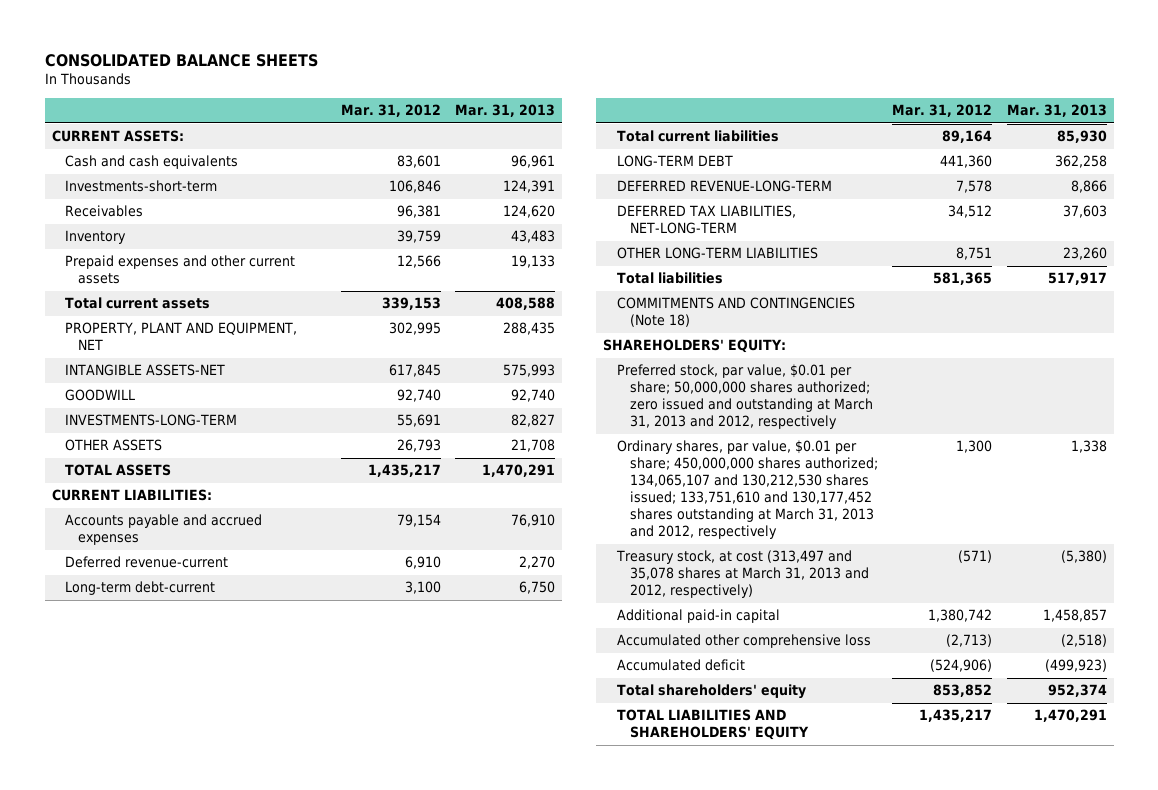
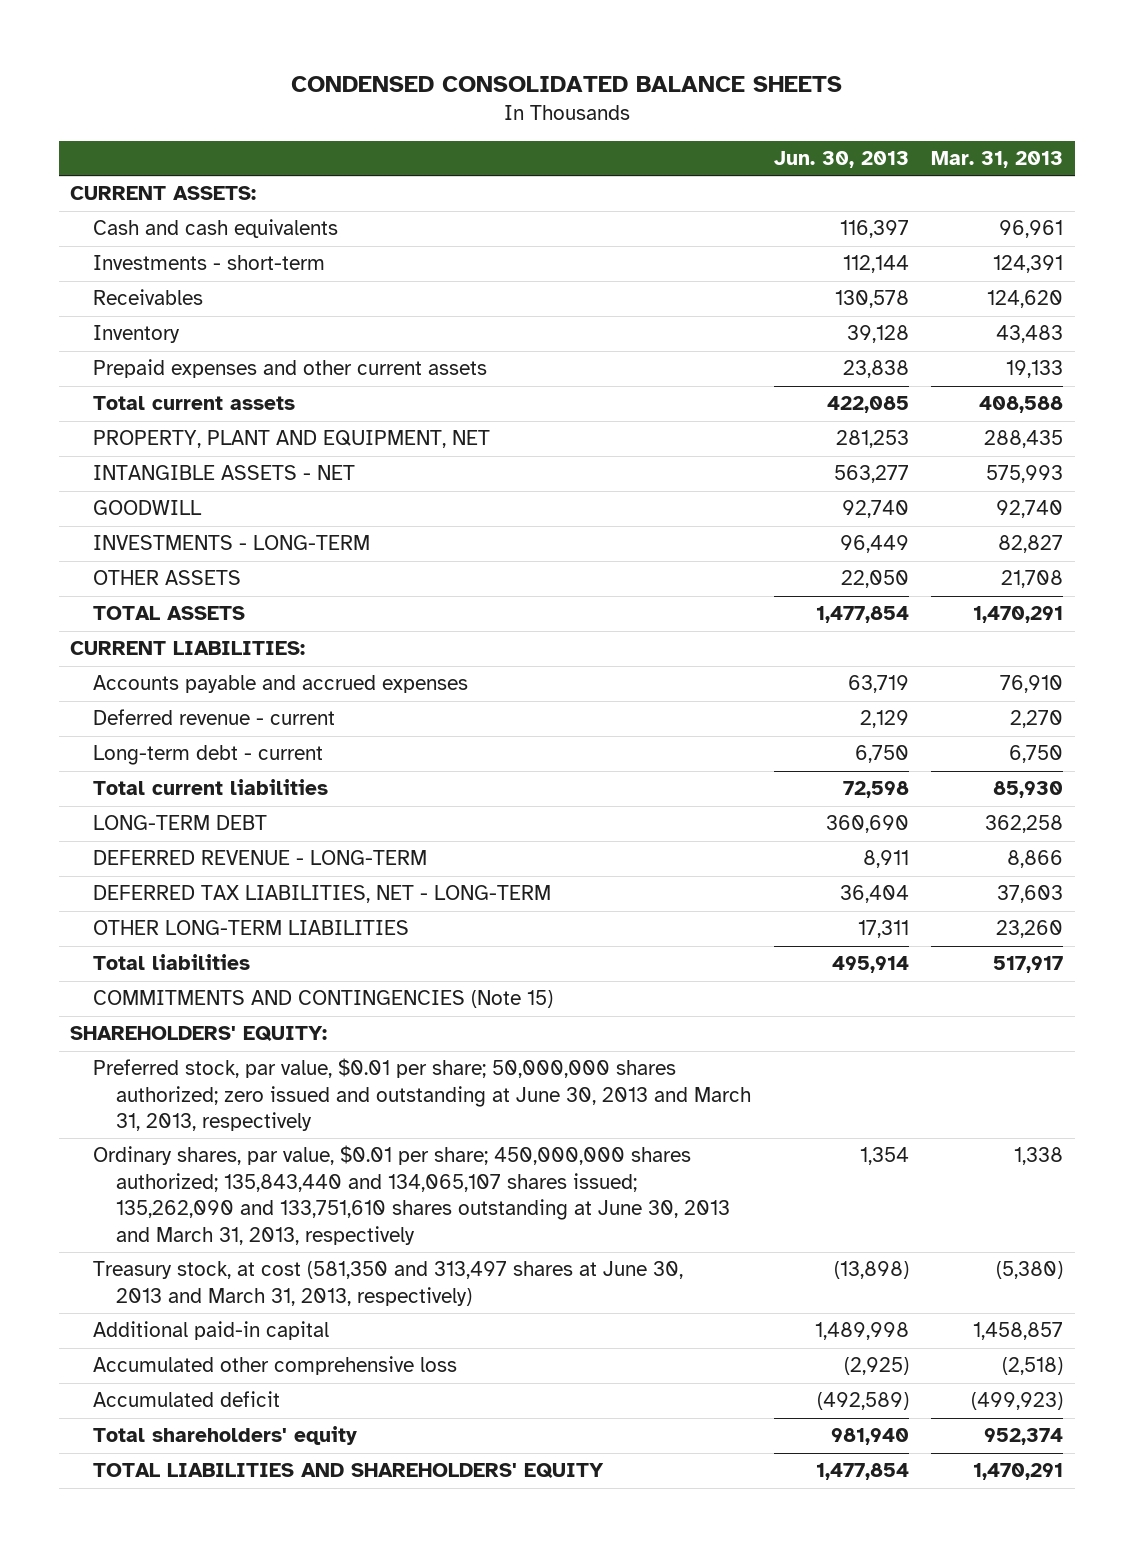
- CONSOLIDATED BALANCE SHEETS
+ CONDENSED CONSOLIDATED BALANCE SHEETS
- | Mar. 31, 2012 | Mar. 31, 2013
+ | Jun. 30, 2013 | Mar. 31, 2013
- Investments-short-term | 106,846 | 124,391
+ Investments - short-term | 112,144 | 124,391
- INTANGIBLE ASSETS-NET | 617,845 | 575,993
+ INTANGIBLE ASSETS - NET | 563,277 | 575,993
- INVESTMENTS-LONG-TERM | 55,691 | 82,827
+ INVESTMENTS - LONG-TERM | 96,449 | 82,827
- Deferred revenue-current | 6,910 | 2,270
- Long-term debt-current | 3,100 | 6,750
+ Deferred revenue - current | 2,129 | 2,270
+ Long-term debt - current | 6,750 | 6,750
- DEFERRED REVENUE-LONG-TERM | 7,578 | 8,866
- DEFERRED TAX LIABILITIES, NET-LONG-TERM | 34,512 | 37,603
+ DEFERRED REVENUE - LONG-TERM | 8,911 | 8,866
+ DEFERRED TAX LIABILITIES, NET - LONG-TERM | 36,404 | 37,603
- COMMITMENTS AND CONTINGENCIES (Note 18)
+ COMMITMENTS AND CONTINGENCIES (Note 15)
- Preferred stock, par value, $0.01 per share; 50,000,000 shares authorized; zero issued and outstanding at March 31, 2013 and 2012, respectively
- Ordinary shares, par value, $0.01 per share; 450,000,000 shares authorized; 134,065,107 and 130,212,530 shares issued; 133,751,610 and 130,177,452 shares outstanding at March 31, 2013 and 2012, respectively | 1,300 | 1,338
- Treasury stock, at cost (313,497 and 35,078 shares at March 31, 2013 and 2012, respectively) | (571) | (5,380)
+ Preferred stock, par value, $0.01 per share; 50,000,000 shares authorized; zero issued and outstanding at June 30, 2013 and March 31, 2013, respectively
+ Ordinary shares, par value, $0.01 per share; 450,000,000 shares authorized; 135,843,440 and 134,065,107 shares issued; 135,262,090 and 133,751,610 shares outstanding at June 30, 2013 and March 31, 2013, respectively | 1,354 | 1,338
+ Treasury stock, at cost (581,350 and 313,497 shares at June 30, 2013 and March 31, 2013, respectively) | (13,898) | (5,380)

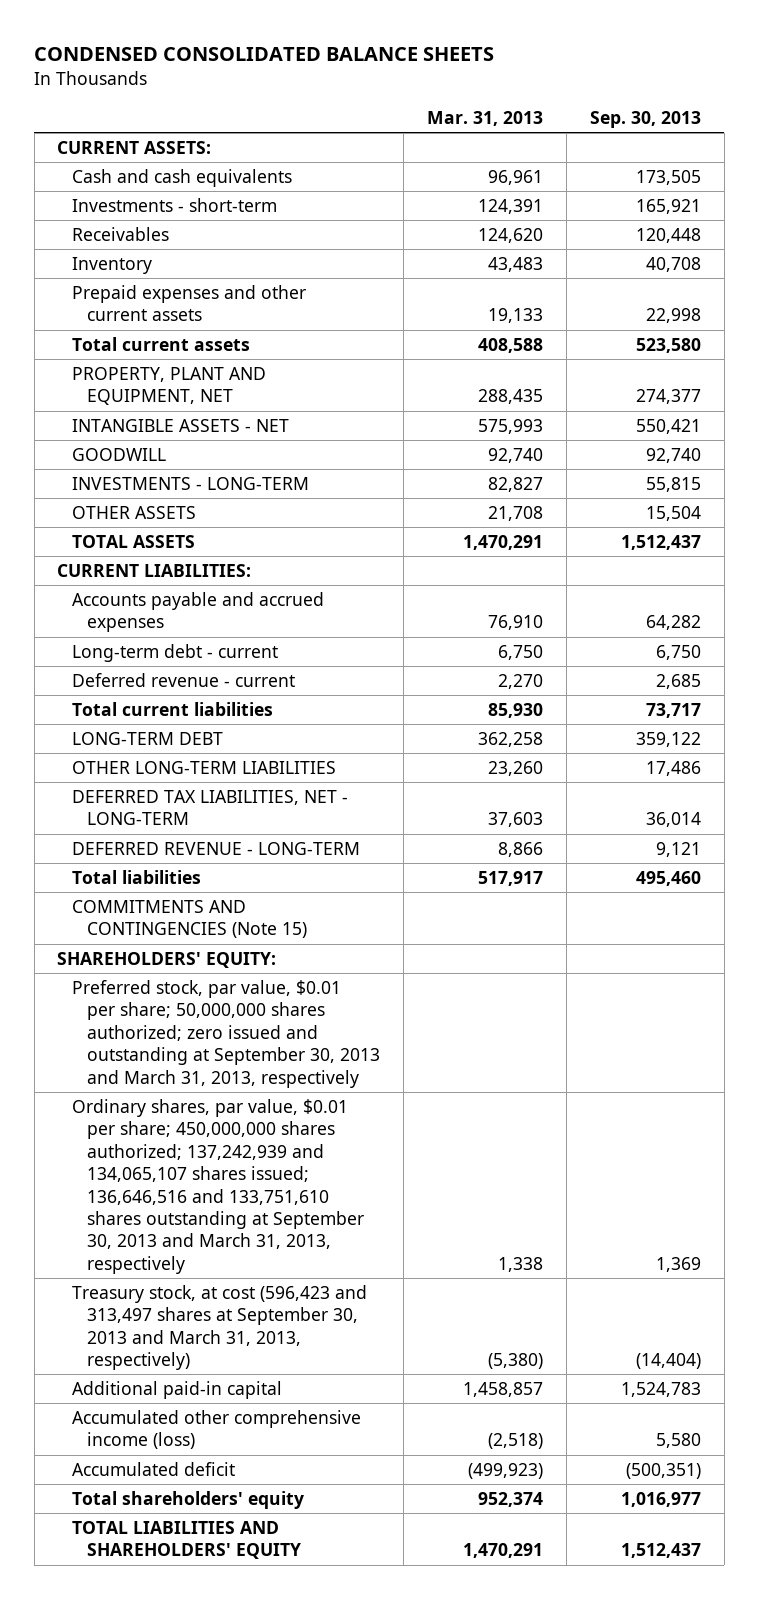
- | Jun. 30, 2013 | Mar. 31, 2013
+ | Mar. 31, 2013 | Sep. 30, 2013
moved down: Deferred revenue - current | 2,270 | 2,685
moved down: DEFERRED TAX LIABILITIES, NET - LONG-TERM | 37,603 | 36,014
moved down: DEFERRED REVENUE - LONG-TERM | 8,866 | 9,121
- Preferred stock, par value, $0.01 per share; 50,000,000 shares authorized; zero issued and outstanding at June 30, 2013 and March 31, 2013, respectively
- Ordinary shares, par value, $0.01 per share; 450,000,000 shares authorized; 135,843,440 and 134,065,107 shares issued; 135,262,090 and 133,751,610 shares outstanding at June 30, 2013 and March 31, 2013, respectively | 1,354 | 1,338
- Treasury stock, at cost (581,350 and 313,497 shares at June 30, 2013 and March 31, 2013, respectively) | (13,898) | (5,380)
+ Preferred stock, par value, $0.01 per share; 50,000,000 shares authorized; zero issued and outstanding at September 30, 2013 and March 31, 2013, respectively
+ Ordinary shares, par value, $0.01 per share; 450,000,000 shares authorized; 137,242,939 and 134,065,107 shares issued; 136,646,516 and 133,751,610 shares outstanding at September 30, 2013 and March 31, 2013, respectively | 1,338 | 1,369
+ Treasury stock, at cost (596,423 and 313,497 shares at September 30, 2013 and March 31, 2013, respectively) | (5,380) | (14,404)
- Accumulated other comprehensive loss | (2,925) | (2,518)
+ Accumulated other comprehensive income (loss) | (2,518) | 5,580

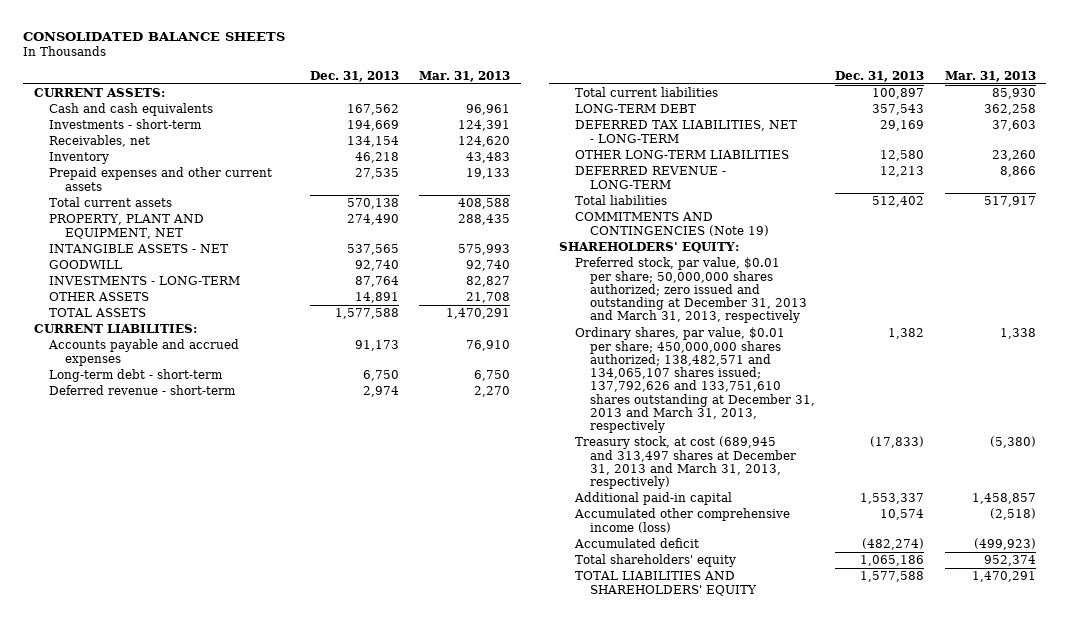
- CONDENSED CONSOLIDATED BALANCE SHEETS
+ CONSOLIDATED BALANCE SHEETS
- | Mar. 31, 2013 | Sep. 30, 2013
+ | Dec. 31, 2013 | Mar. 31, 2013
- Receivables | 124,620 | 120,448
+ Receivables, net | 134,154 | 124,620
- Long-term debt - current | 6,750 | 6,750
- Deferred revenue - current | 2,270 | 2,685
+ Long-term debt - short-term | 6,750 | 6,750
+ Deferred revenue - short-term | 2,974 | 2,270
moved down: OTHER LONG-TERM LIABILITIES | 12,580 | 23,260
- COMMITMENTS AND CONTINGENCIES (Note 15)
+ COMMITMENTS AND CONTINGENCIES (Note 19)
- Preferred stock, par value, $0.01 per share; 50,000,000 shares authorized; zero issued and outstanding at September 30, 2013 and March 31, 2013, respectively
- Ordinary shares, par value, $0.01 per share; 450,000,000 shares authorized; 137,242,939 and 134,065,107 shares issued; 136,646,516 and 133,751,610 shares outstanding at September 30, 2013 and March 31, 2013, respectively | 1,338 | 1,369
- Treasury stock, at cost (596,423 and 313,497 shares at September 30, 2013 and March 31, 2013, respectively) | (5,380) | (14,404)
+ Preferred stock, par value, $0.01 per share; 50,000,000 shares authorized; zero issued and outstanding at December 31, 2013 and March 31, 2013, respectively
+ Ordinary shares, par value, $0.01 per share; 450,000,000 shares authorized; 138,482,571 and 134,065,107 shares issued; 137,792,626 and 133,751,610 shares outstanding at December 31, 2013 and March 31, 2013, respectively | 1,382 | 1,338
+ Treasury stock, at cost (689,945 and 313,497 shares at December 31, 2013 and March 31, 2013, respectively) | (17,833) | (5,380)

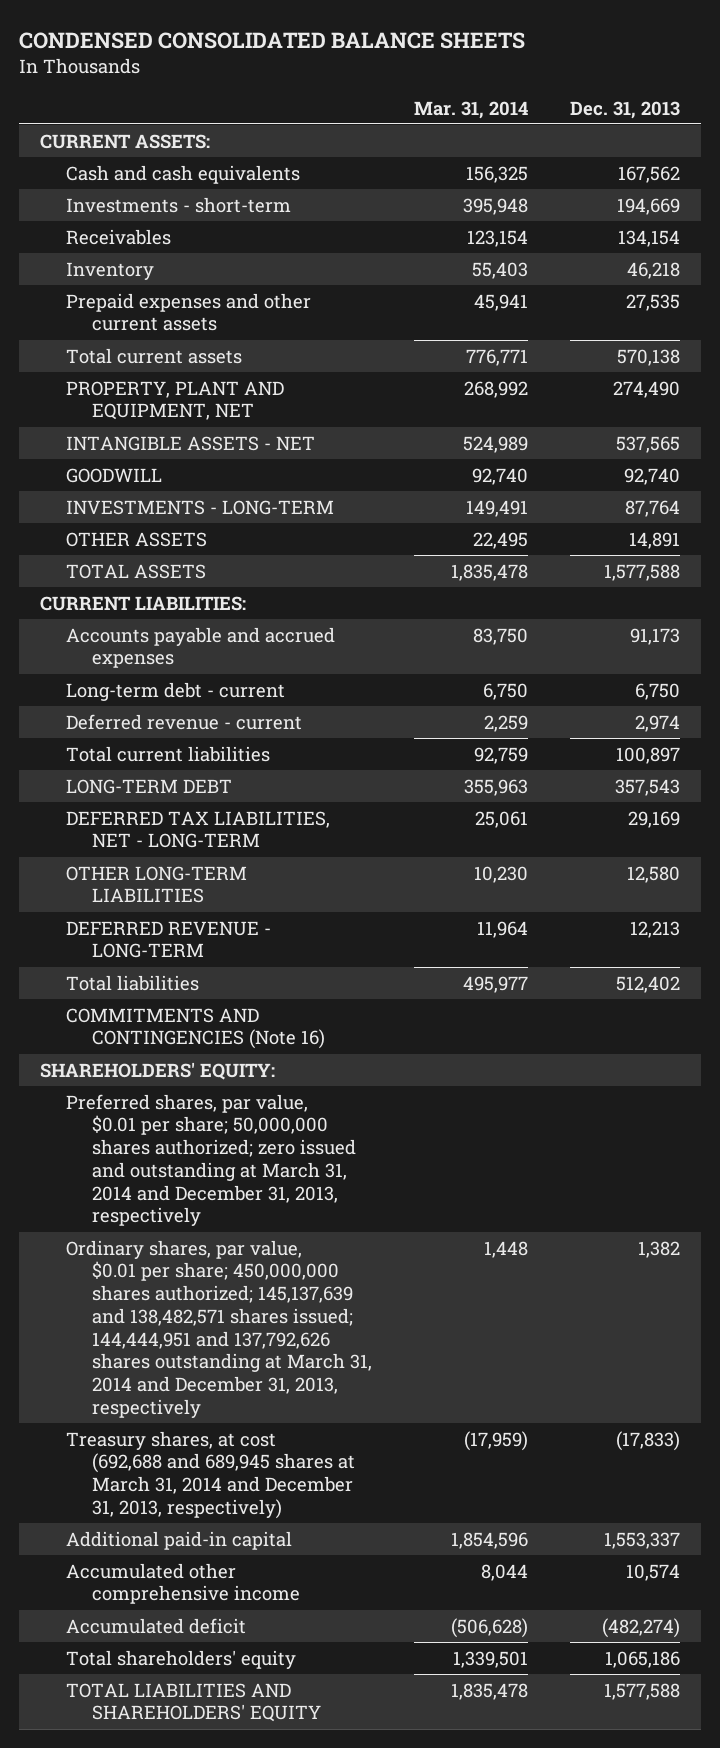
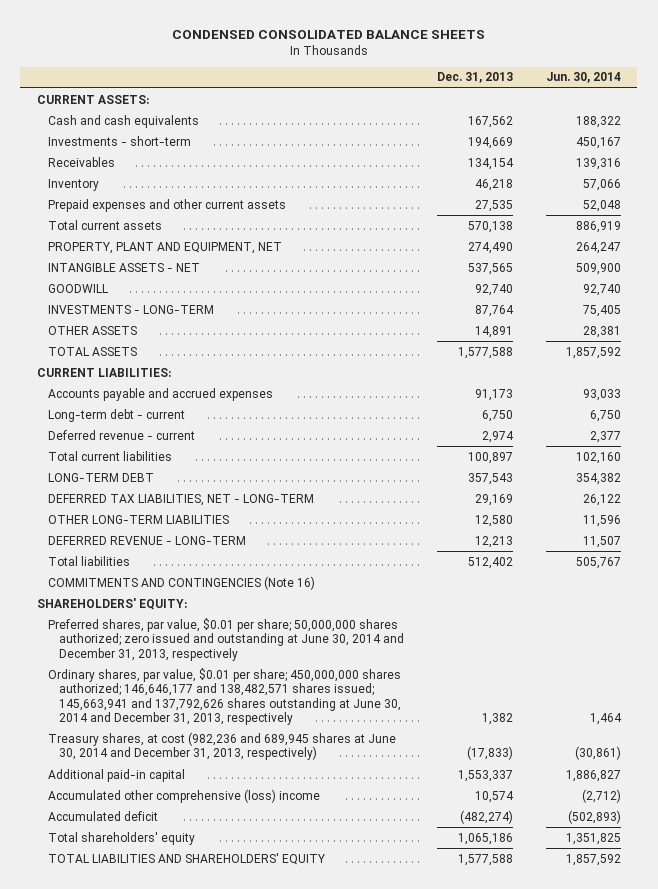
- | Mar. 31, 2014 | Dec. 31, 2013
+ | Dec. 31, 2013 | Jun. 30, 2014
- Preferred shares, par value, $0.01 per share; 50,000,000 shares authorized; zero issued and outstanding at March 31, 2014 and December 31, 2013, respectively
- Ordinary shares, par value, $0.01 per share; 450,000,000 shares authorized; 145,137,639 and 138,482,571 shares issued; 144,444,951 and 137,792,626 shares outstanding at March 31, 2014 and December 31, 2013, respectively | 1,448 | 1,382
- Treasury shares, at cost (692,688 and 689,945 shares at March 31, 2014 and December 31, 2013, respectively) | (17,959) | (17,833)
+ Preferred shares, par value, $0.01 per share; 50,000,000 shares authorized; zero issued and outstanding at June 30, 2014 and December 31, 2013, respectively
+ Ordinary shares, par value, $0.01 per share; 450,000,000 shares authorized; 146,646,177 and 138,482,571 shares issued; 145,663,941 and 137,792,626 shares outstanding at June 30, 2014 and December 31, 2013, respectively | 1,382 | 1,464
+ Treasury shares, at cost (982,236 and 689,945 shares at June 30, 2014 and December 31, 2013, respectively) | (17,833) | (30,861)
- Accumulated other comprehensive income | 8,044 | 10,574
+ Accumulated other comprehensive (loss) income | 10,574 | (2,712)

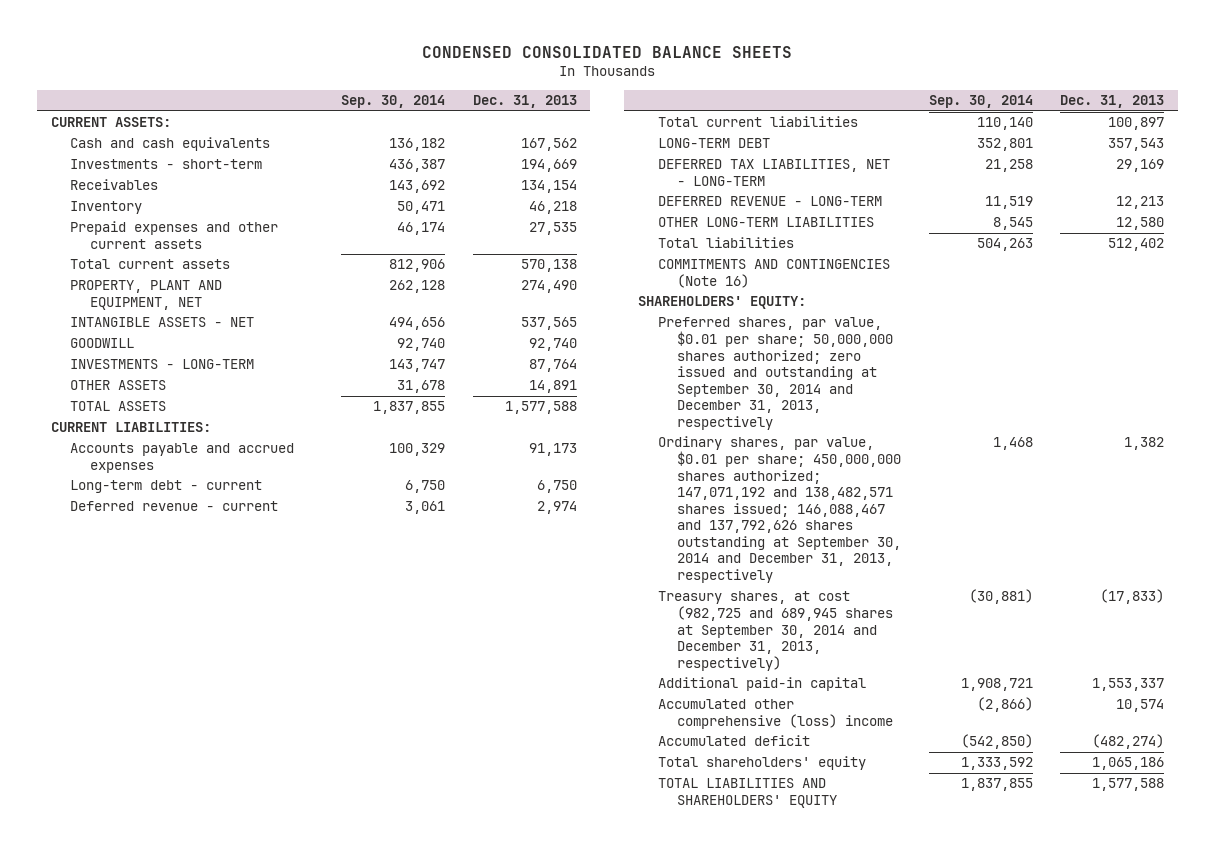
- | Dec. 31, 2013 | Jun. 30, 2014
+ | Sep. 30, 2014 | Dec. 31, 2013
moved down: OTHER LONG-TERM LIABILITIES | 8,545 | 12,580
- Preferred shares, par value, $0.01 per share; 50,000,000 shares authorized; zero issued and outstanding at June 30, 2014 and December 31, 2013, respectively
- Ordinary shares, par value, $0.01 per share; 450,000,000 shares authorized; 146,646,177 and 138,482,571 shares issued; 145,663,941 and 137,792,626 shares outstanding at June 30, 2014 and December 31, 2013, respectively | 1,382 | 1,464
- Treasury shares, at cost (982,236 and 689,945 shares at June 30, 2014 and December 31, 2013, respectively) | (17,833) | (30,861)
+ Preferred shares, par value, $0.01 per share; 50,000,000 shares authorized; zero issued and outstanding at September 30, 2014 and December 31, 2013, respectively
+ Ordinary shares, par value, $0.01 per share; 450,000,000 shares authorized; 147,071,192 and 138,482,571 shares issued; 146,088,467 and 137,792,626 shares outstanding at September 30, 2014 and December 31, 2013, respectively | 1,468 | 1,382
+ Treasury shares, at cost (982,725 and 689,945 shares at September 30, 2014 and December 31, 2013, respectively) | (30,881) | (17,833)

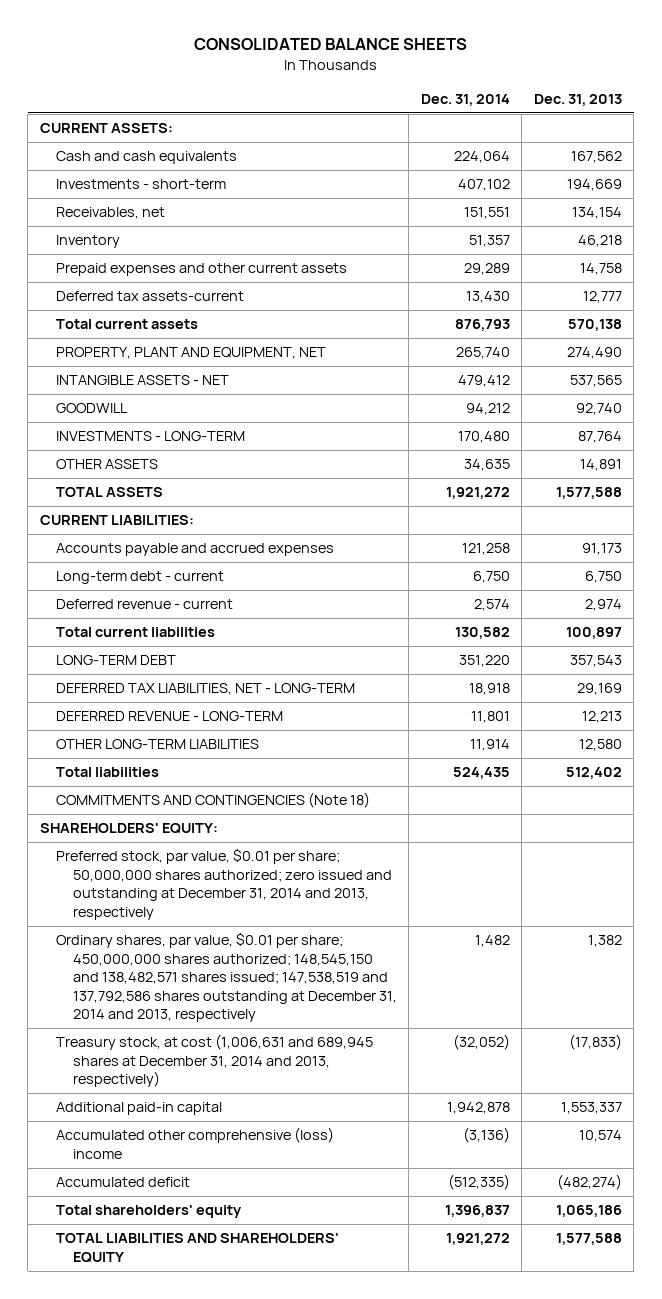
- CONDENSED CONSOLIDATED BALANCE SHEETS
+ CONSOLIDATED BALANCE SHEETS
- | Sep. 30, 2014 | Dec. 31, 2013
+ | Dec. 31, 2014 | Dec. 31, 2013
- Receivables | 143,692 | 134,154
+ Receivables, net | 151,551 | 134,154
- Prepaid expenses and other current assets | 46,174 | 27,535
+ Prepaid expenses and other current assets | 29,289 | 14,758
+ Deferred tax assets-current | 13,430 | 12,777
- COMMITMENTS AND CONTINGENCIES (Note 16)
+ COMMITMENTS AND CONTINGENCIES (Note 18)
- Preferred shares, par value, $0.01 per share; 50,000,000 shares authorized; zero issued and outstanding at September 30, 2014 and December 31, 2013, respectively
- Ordinary shares, par value, $0.01 per share; 450,000,000 shares authorized; 147,071,192 and 138,482,571 shares issued; 146,088,467 and 137,792,626 shares outstanding at September 30, 2014 and December 31, 2013, respectively | 1,468 | 1,382
- Treasury shares, at cost (982,725 and 689,945 shares at September 30, 2014 and December 31, 2013, respectively) | (30,881) | (17,833)
+ Preferred stock, par value, $0.01 per share; 50,000,000 shares authorized; zero issued and outstanding at December 31, 2014 and 2013, respectively
+ Ordinary shares, par value, $0.01 per share; 450,000,000 shares authorized; 148,545,150 and 138,482,571 shares issued; 147,538,519 and 137,792,586 shares outstanding at December 31, 2014 and 2013, respectively | 1,482 | 1,382
+ Treasury stock, at cost (1,006,631 and 689,945 shares at December 31, 2014 and 2013, respectively) | (32,052) | (17,833)

